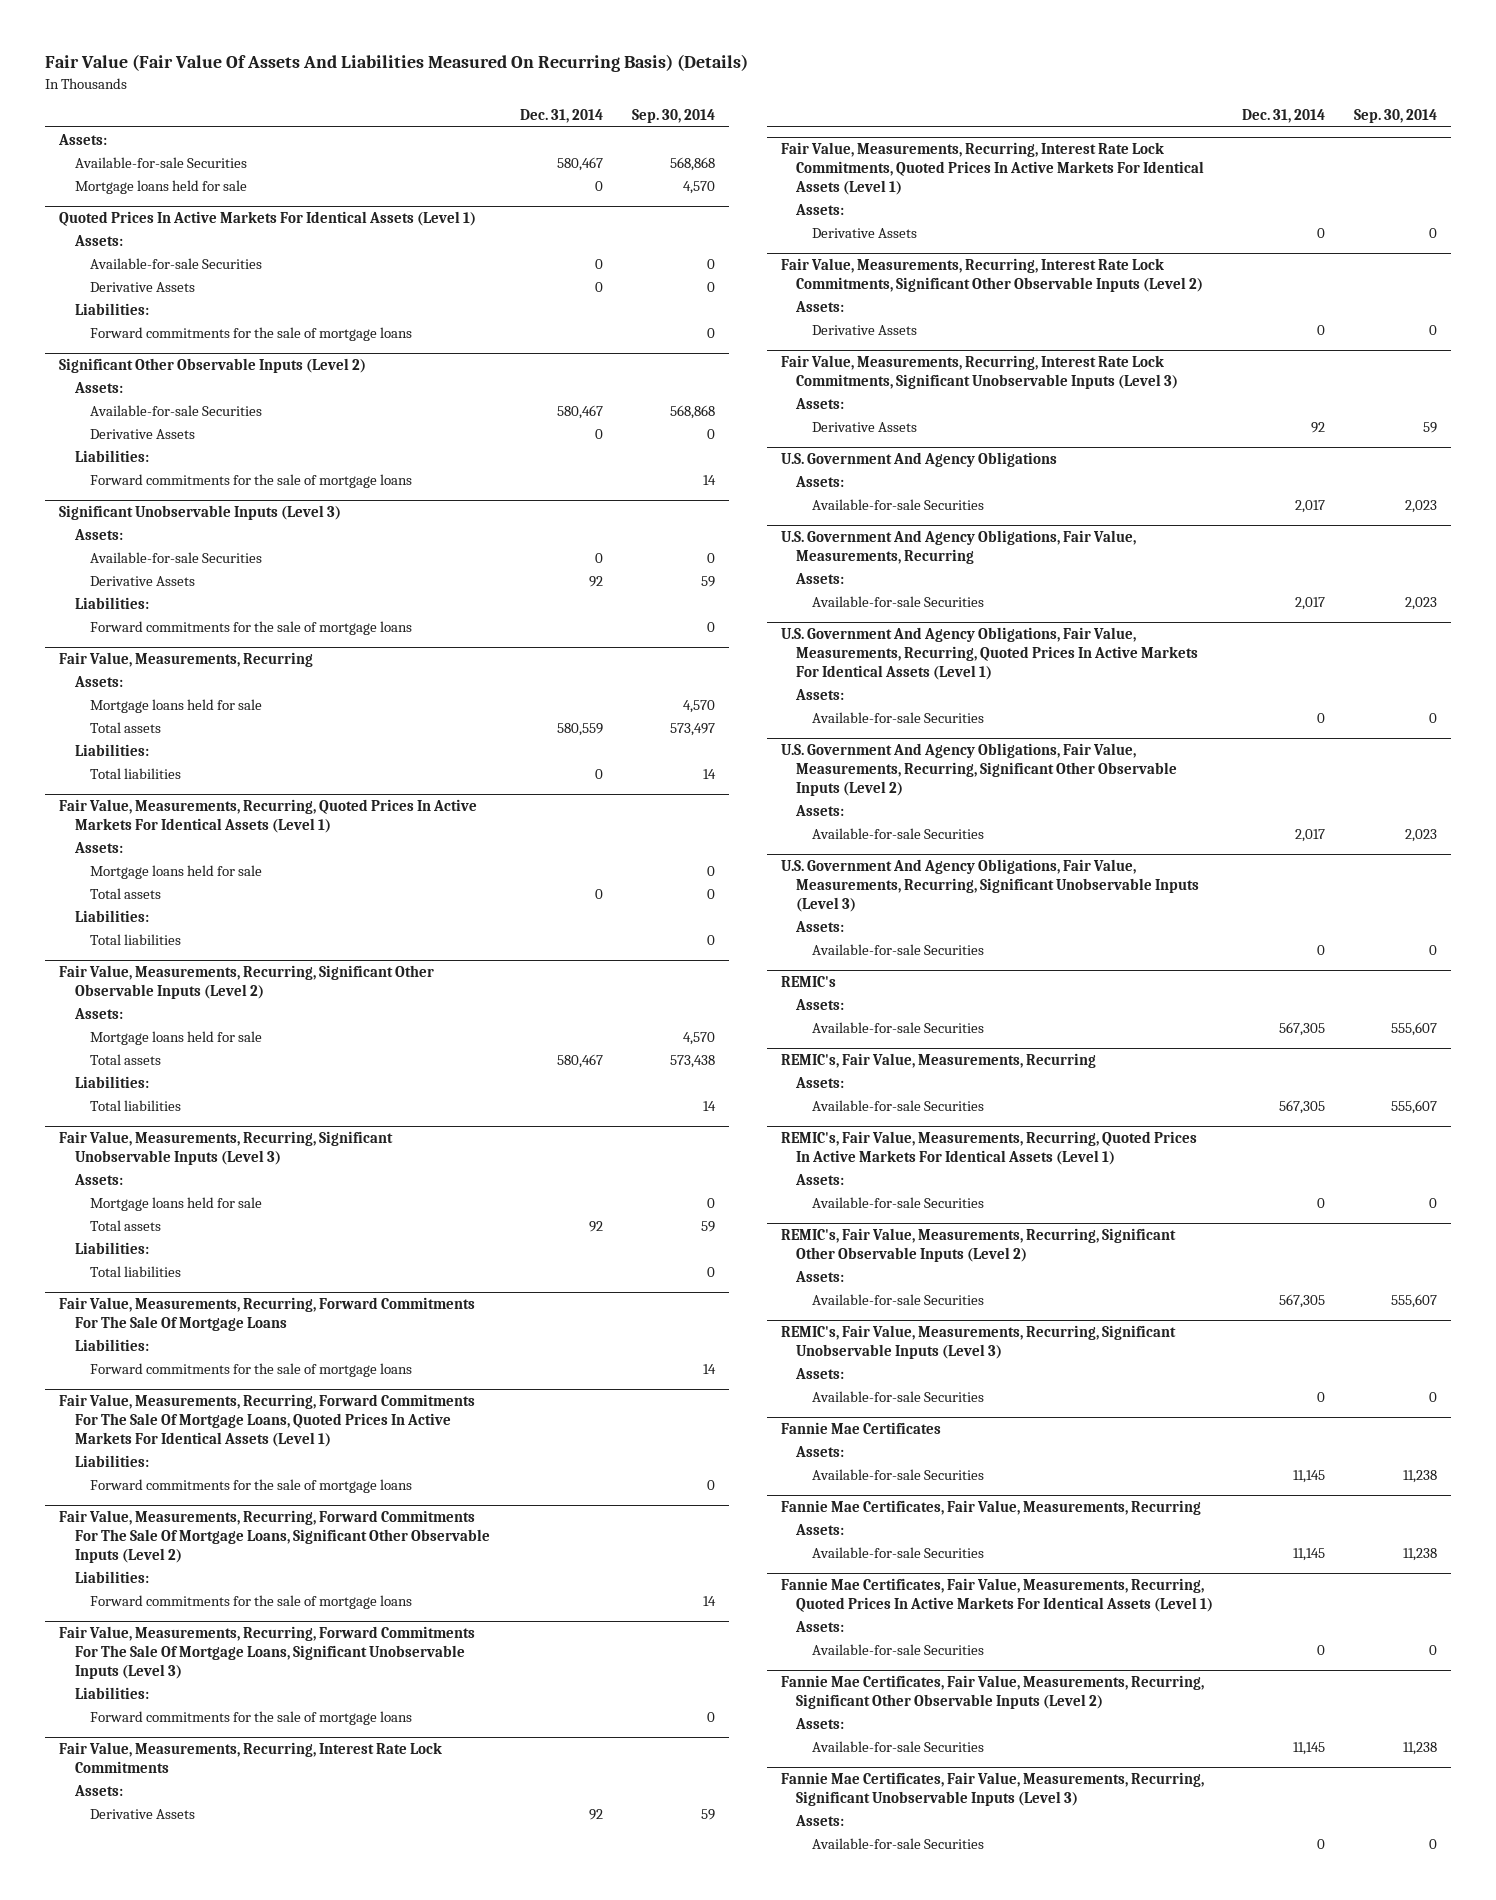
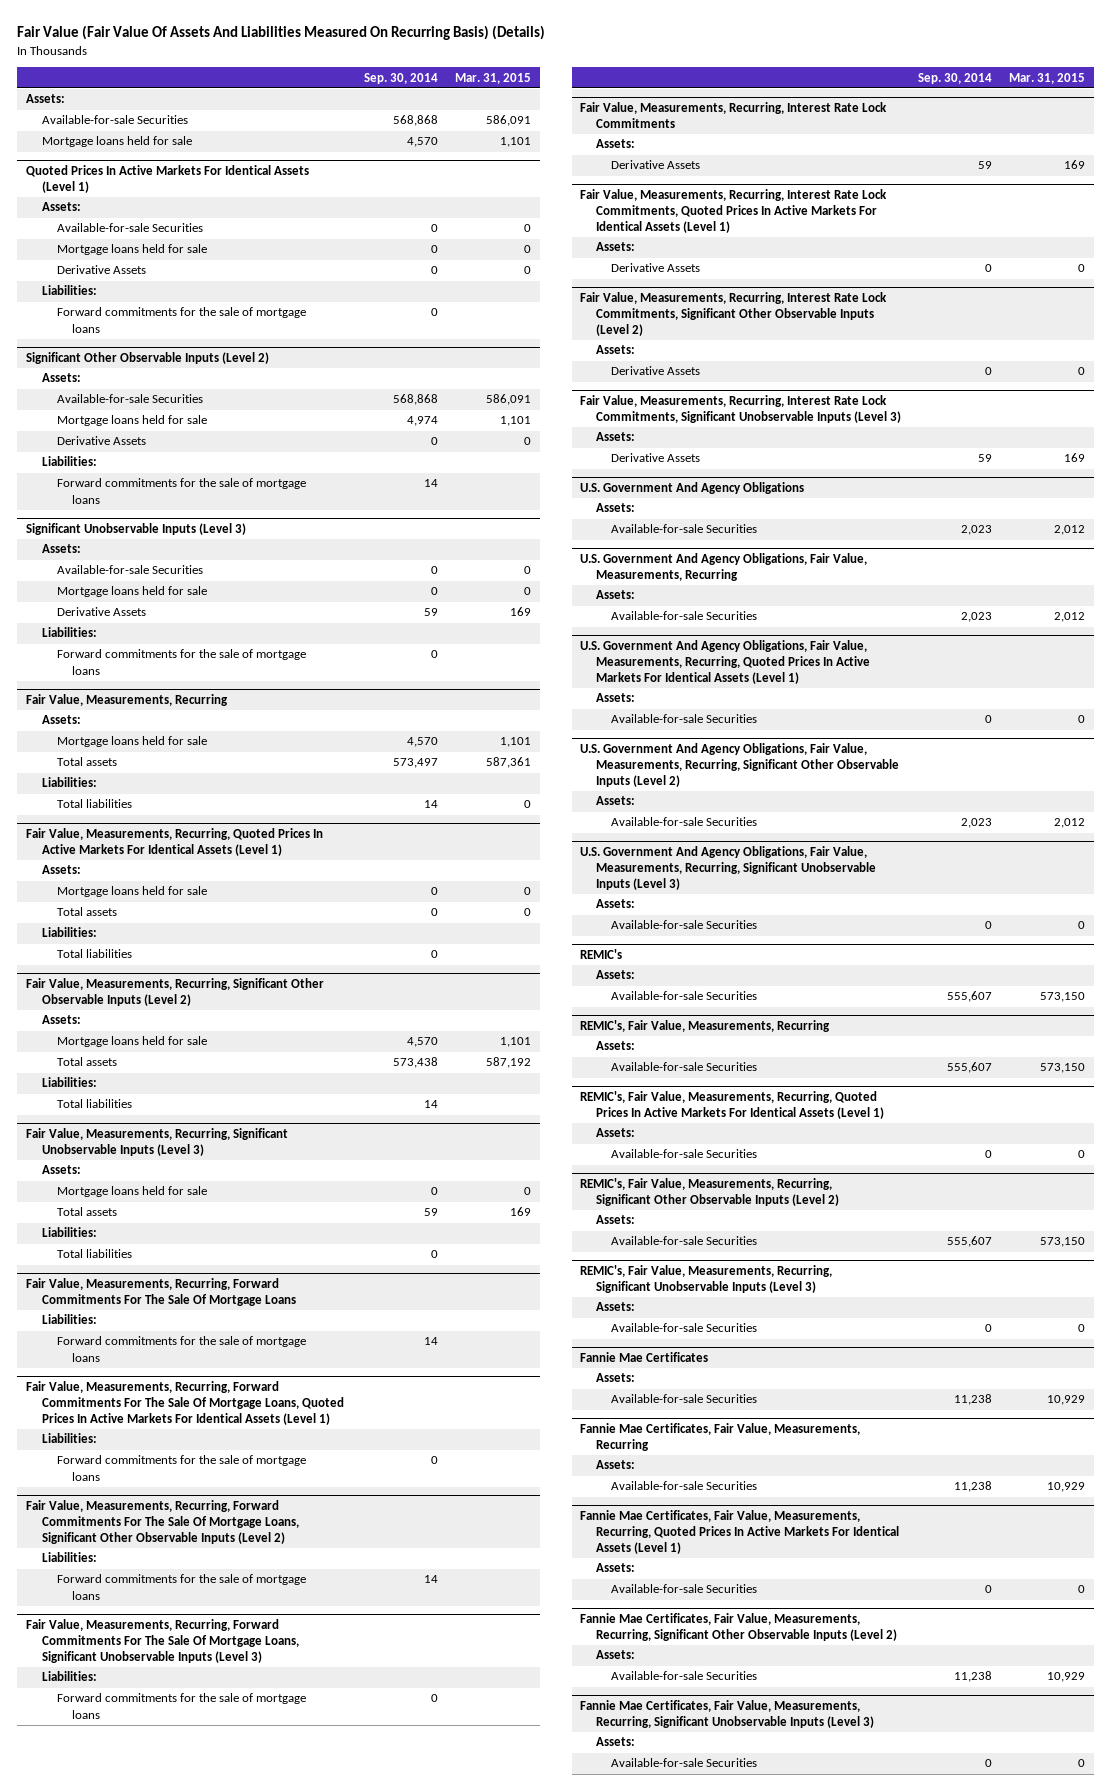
- | Dec. 31, 2014 | Sep. 30, 2014
+ | Sep. 30, 2014 | Mar. 31, 2015
@ Quoted Prices In Active Markets For Identical Assets (Level 1)
+ Mortgage loans held for sale | 0 | 0
@ Significant Other Observable Inputs (Level 2)
+ Mortgage loans held for sale | 4,974 | 1,101
@ Significant Unobservable Inputs (Level 3)
+ Mortgage loans held for sale | 0 | 0

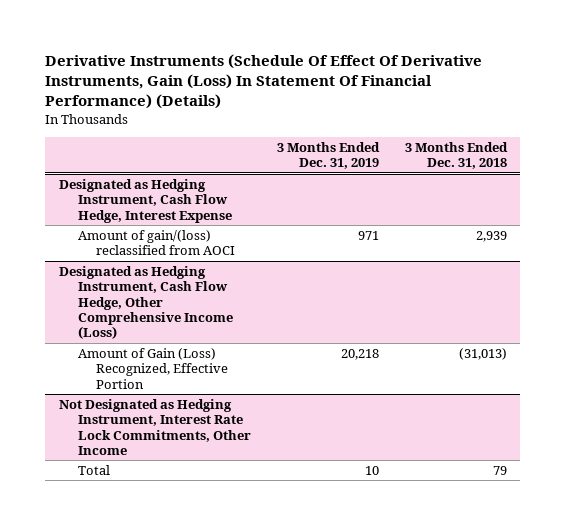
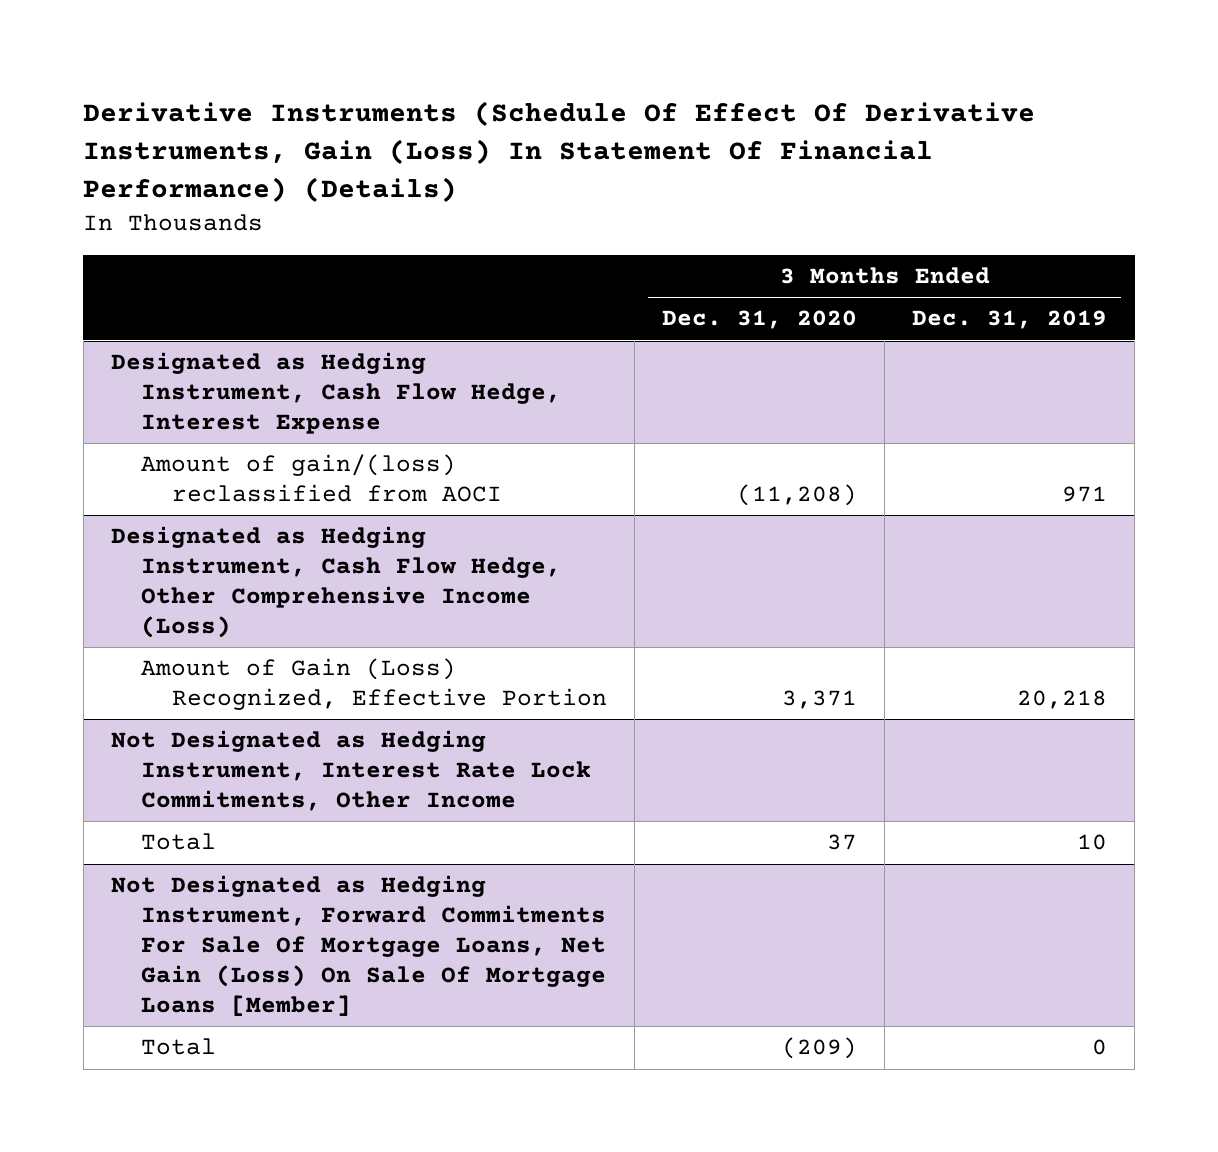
- | 3 Months Ended Dec. 31, 2019 | 3 Months Ended Dec. 31, 2018
+ | 3 Months Ended Dec. 31, 2020 | 3 Months Ended Dec. 31, 2019
+ Not Designated as Hedging Instrument, Forward Commitments For Sale Of Mortgage Loans, Net Gain (Loss) On Sale Of Mortgage Loans [Member]
+ Total | (209) | 0

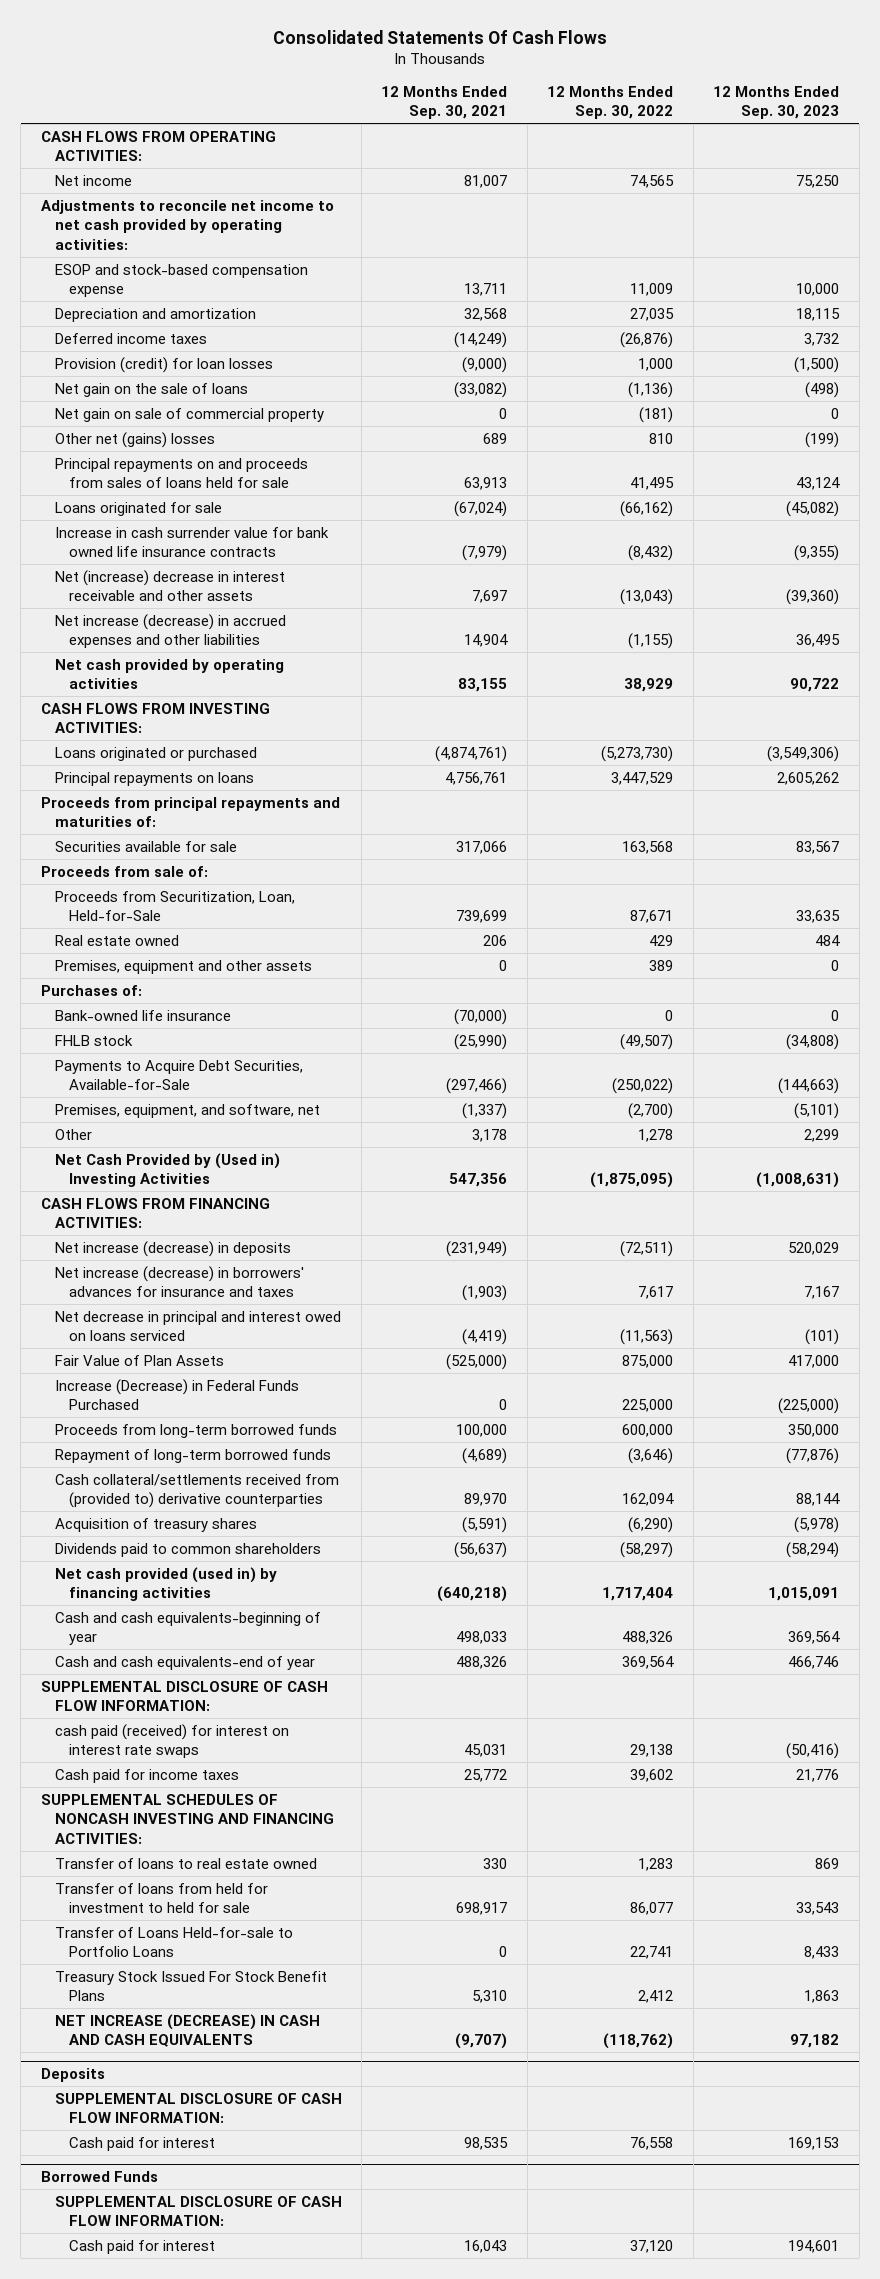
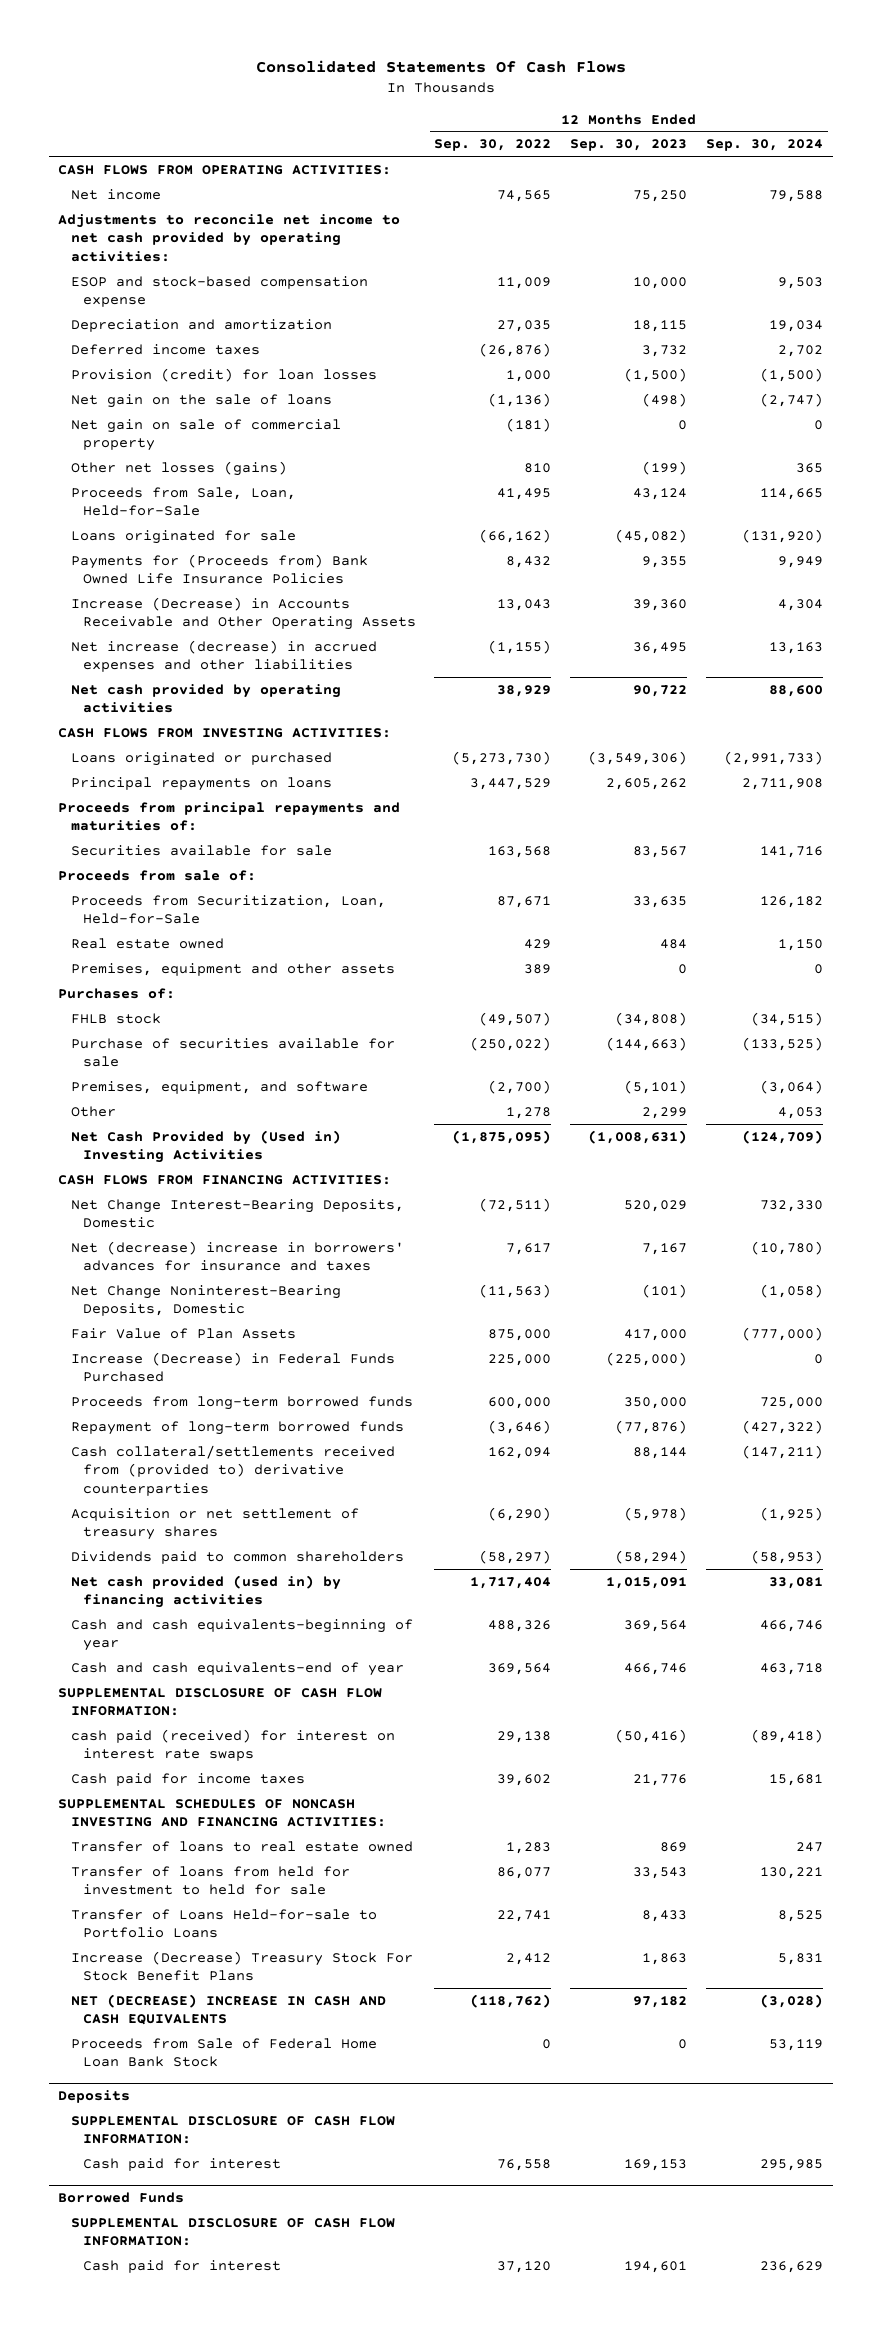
- | 12 Months Ended Sep. 30, 2021 | 12 Months Ended Sep. 30, 2022 | 12 Months Ended Sep. 30, 2023
+ | 12 Months Ended Sep. 30, 2022 | 12 Months Ended Sep. 30, 2023 | 12 Months Ended Sep. 30, 2024
- Other net (gains) losses | 689 | 810 | (199)
- Principal repayments on and proceeds from sales of loans held for sale | 63,913 | 41,495 | 43,124
+ Other net losses (gains) | 810 | (199) | 365
+ Proceeds from Sale, Loan, Held-for-Sale | 41,495 | 43,124 | 114,665
- Increase in cash surrender value for bank owned life insurance contracts | (7,979) | (8,432) | (9,355)
- Net (increase) decrease in interest receivable and other assets | 7,697 | (13,043) | (39,360)
+ Payments for (Proceeds from) Bank Owned Life Insurance Policies | 8,432 | 9,355 | 9,949
+ Increase (Decrease) in Accounts Receivable and Other Operating Assets | 13,043 | 39,360 | 4,304
- Bank-owned life insurance | (70,000) | 0 | 0
- Payments to Acquire Debt Securities, Available-for-Sale | (297,466) | (250,022) | (144,663)
- Premises, equipment, and software, net | (1,337) | (2,700) | (5,101)
+ Purchase of securities available for sale | (250,022) | (144,663) | (133,525)
+ Premises, equipment, and software | (2,700) | (5,101) | (3,064)
- Net increase (decrease) in deposits | (231,949) | (72,511) | 520,029
- Net increase (decrease) in borrowers' advances for insurance and taxes | (1,903) | 7,617 | 7,167
- Net decrease in principal and interest owed on loans serviced | (4,419) | (11,563) | (101)
+ Net Change Interest-Bearing Deposits, Domestic | (72,511) | 520,029 | 732,330
+ Net (decrease) increase in borrowers' advances for insurance and taxes | 7,617 | 7,167 | (10,780)
+ Net Change Noninterest-Bearing Deposits, Domestic | (11,563) | (101) | (1,058)
- Acquisition of treasury shares | (5,591) | (6,290) | (5,978)
+ Acquisition or net settlement of treasury shares | (6,290) | (5,978) | (1,925)
- Treasury Stock Issued For Stock Benefit Plans | 5,310 | 2,412 | 1,863
- NET INCREASE (DECREASE) IN CASH AND CASH EQUIVALENTS | (9,707) | (118,762) | 97,182
+ Increase (Decrease) Treasury Stock For Stock Benefit Plans | 2,412 | 1,863 | 5,831
+ NET (DECREASE) INCREASE IN CASH AND CASH EQUIVALENTS | (118,762) | 97,182 | (3,028)
+ Proceeds from Sale of Federal Home Loan Bank Stock | 0 | 0 | 53,119

